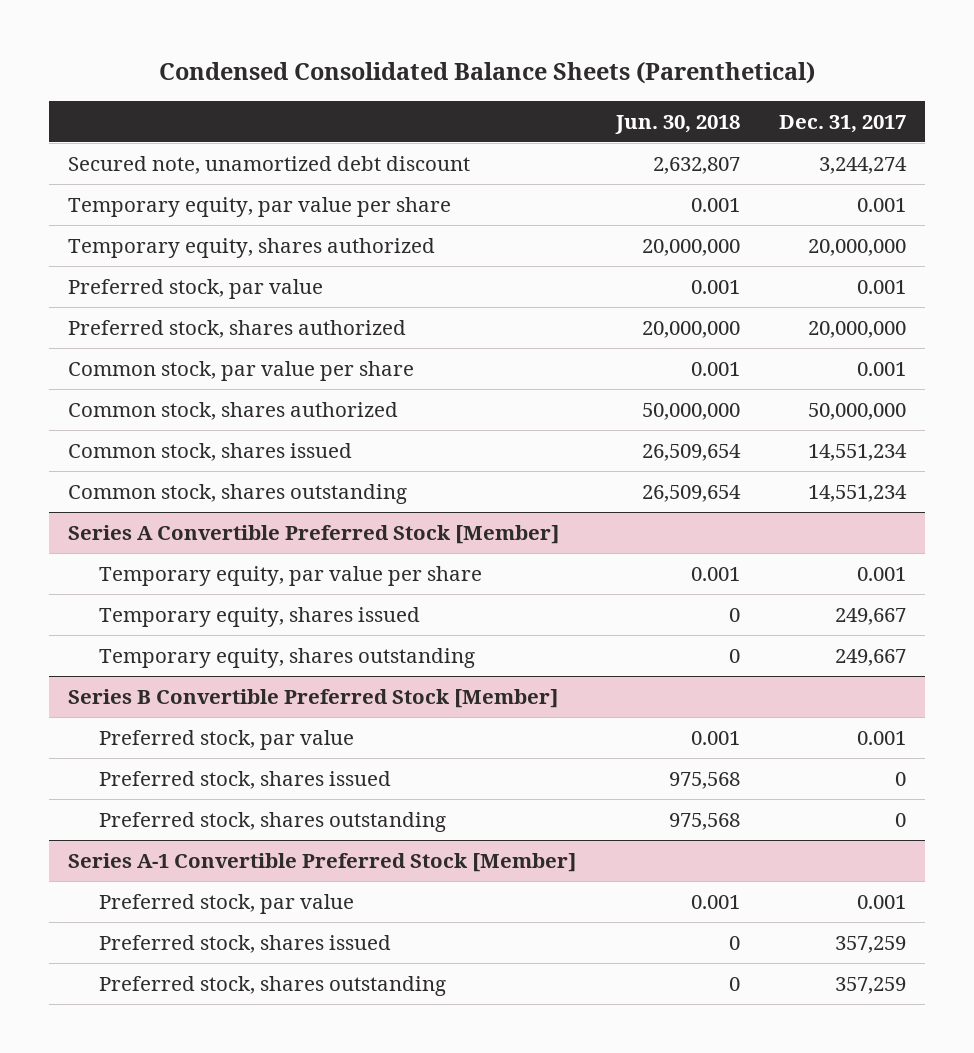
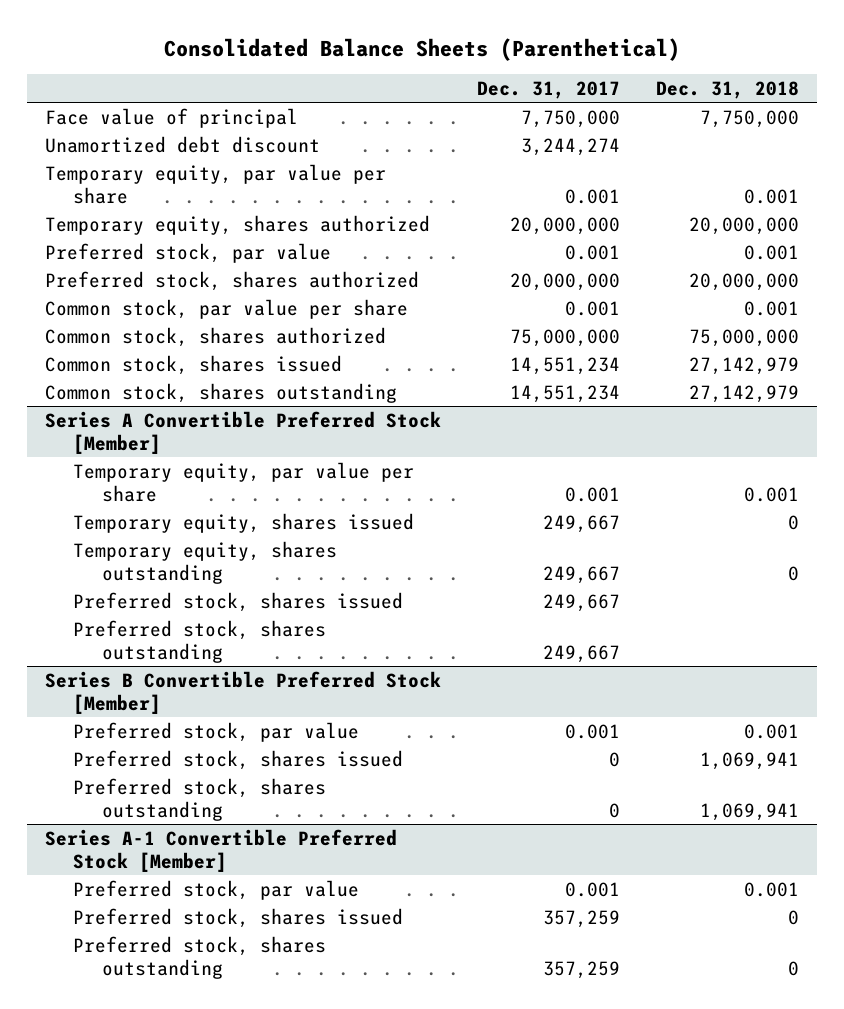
- Condensed Consolidated Balance Sheets (Parenthetical)
+ Consolidated Balance Sheets (Parenthetical)
- | Jun. 30, 2018 | Dec. 31, 2017
+ | Dec. 31, 2017 | Dec. 31, 2018
- Secured note, unamortized debt discount | 2,632,807 | 3,244,274
+ Face value of principal | 7,750,000 | 7,750,000
+ Unamortized debt discount | 3,244,274 |
- Common stock, shares authorized | 50,000,000 | 50,000,000
+ Common stock, shares authorized | 75,000,000 | 75,000,000
@ Series A Convertible Preferred Stock [Member]
+ Preferred stock, shares issued | 249,667 |
+ Preferred stock, shares outstanding | 249,667 |

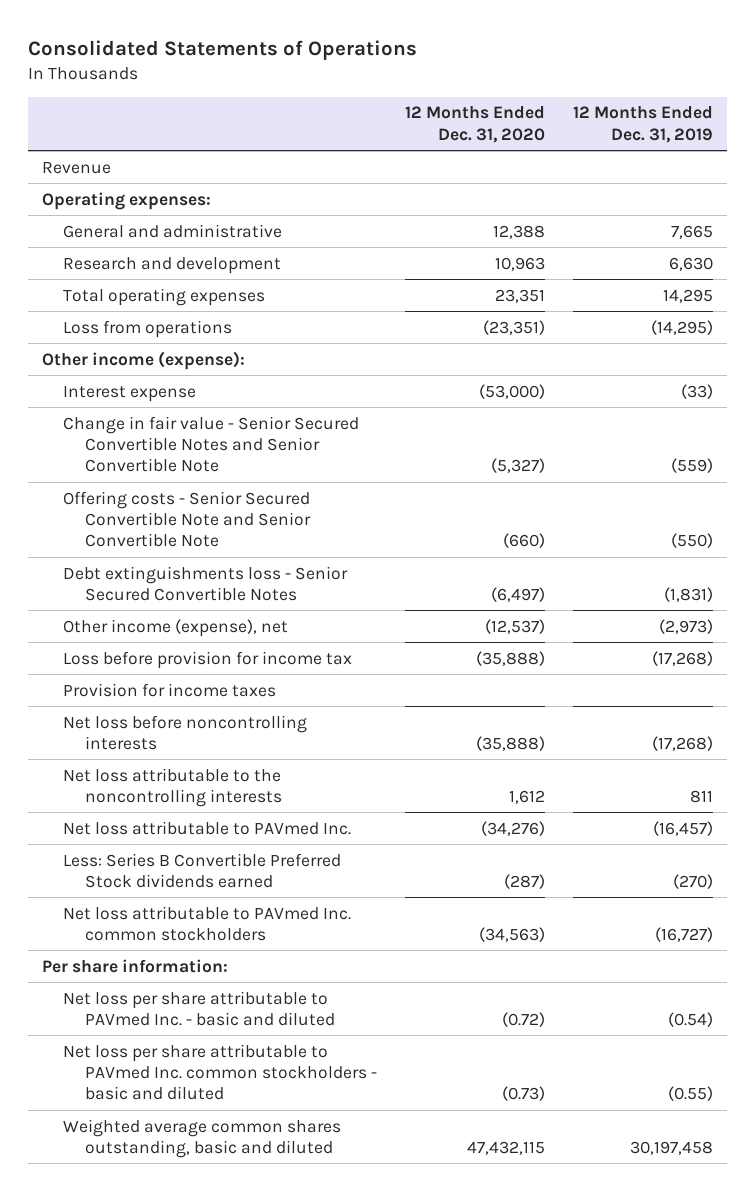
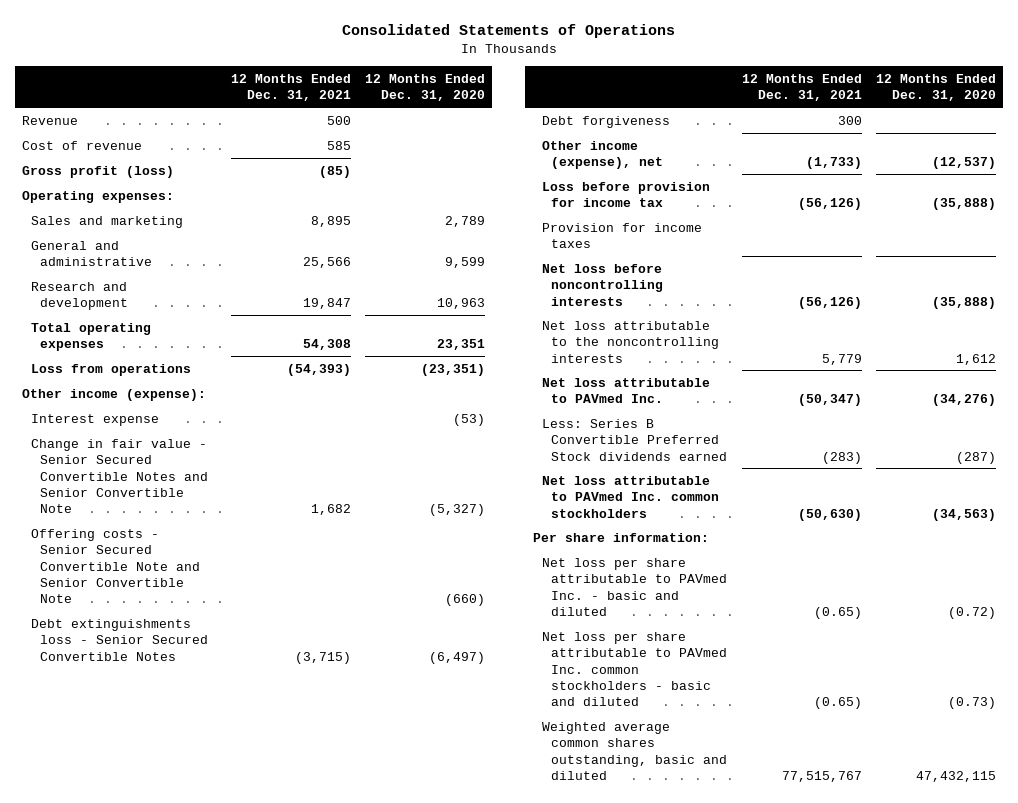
- | 12 Months Ended Dec. 31, 2020 | 12 Months Ended Dec. 31, 2019
+ | 12 Months Ended Dec. 31, 2021 | 12 Months Ended Dec. 31, 2020
+ Cost of revenue | 585 |
+ Gross profit (loss) | (85) |
- General and administrative | 12,388 | 7,665
+ Sales and marketing | 8,895 | 2,789
+ General and administrative | 25,566 | 9,599
- Interest expense | (53,000) | (33)
+ Interest expense | | (53)
+ Debt forgiveness | 300 |

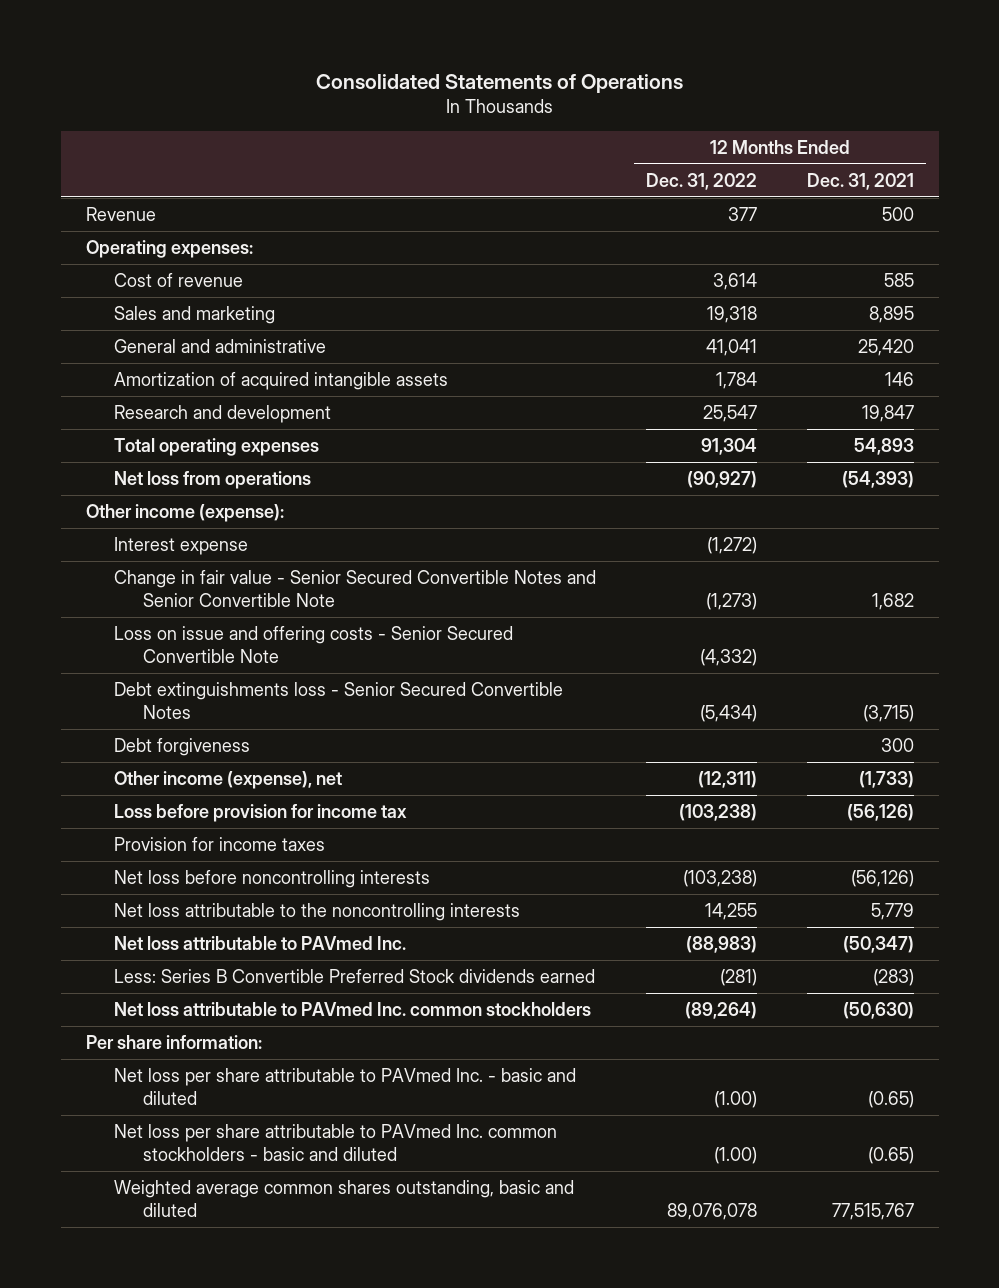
- | 12 Months Ended Dec. 31, 2021 | 12 Months Ended Dec. 31, 2020
+ | 12 Months Ended Dec. 31, 2022 | 12 Months Ended Dec. 31, 2021
- Gross profit (loss) | (85) |
moved down: Cost of revenue | 3,614 | 585
- General and administrative | 25,566 | 9,599
+ General and administrative | 41,041 | 25,420
+ Amortization of acquired intangible assets | 1,784 | 146
- Total operating expenses | 54,308 | 23,351
- Loss from operations | (54,393) | (23,351)
+ Total operating expenses | 91,304 | 54,893
+ Net loss from operations | (90,927) | (54,393)
- Offering costs - Senior Secured Convertible Note and Senior Convertible Note | | (660)
+ Loss on issue and offering costs - Senior Secured Convertible Note | (4,332) |

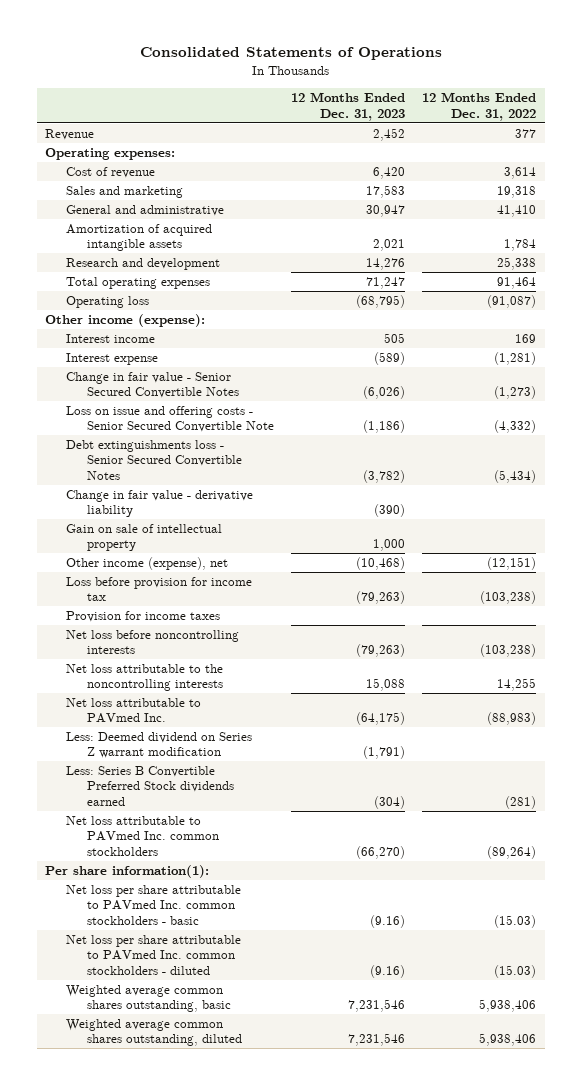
- | 12 Months Ended Dec. 31, 2022 | 12 Months Ended Dec. 31, 2021
+ | 12 Months Ended Dec. 31, 2023 | 12 Months Ended Dec. 31, 2022
- General and administrative | 41,041 | 25,420
+ General and administrative | 30,947 | 41,410
- Research and development | 25,547 | 19,847
- Total operating expenses | 91,304 | 54,893
- Net loss from operations | (90,927) | (54,393)
+ Research and development | 14,276 | 25,338
+ Total operating expenses | 71,247 | 91,464
+ Operating loss | (68,795) | (91,087)
- Interest expense | (1,272) |
- Change in fair value - Senior Secured Convertible Notes and Senior Convertible Note | (1,273) | 1,682
+ Interest income | 505 | 169
+ Interest expense | (589) | (1,281)
+ Change in fair value - Senior Secured Convertible Notes | (6,026) | (1,273)
- Debt forgiveness | | 300
- Other income (expense), net | (12,311) | (1,733)
+ Change in fair value - derivative liability | (390) |
+ Gain on sale of intellectual property | 1,000 |
+ Other income (expense), net | (10,468) | (12,151)
+ Less: Deemed dividend on Series Z warrant modification | (1,791) |
- Per share information:
- Net loss per share attributable to PAVmed Inc. - basic and diluted | (1.00) | (0.65)
- Net loss per share attributable to PAVmed Inc. common stockholders - basic and diluted | (1.00) | (0.65)
- Weighted average common shares outstanding, basic and diluted | 89,076,078 | 77,515,767
+ Per share information(1):
+ Net loss per share attributable to PAVmed Inc. common stockholders - basic | (9.16) | (15.03)
+ Net loss per share attributable to PAVmed Inc. common stockholders - diluted | (9.16) | (15.03)
+ Weighted average common shares outstanding, basic | 7,231,546 | 5,938,406
+ Weighted average common shares outstanding, diluted | 7,231,546 | 5,938,406

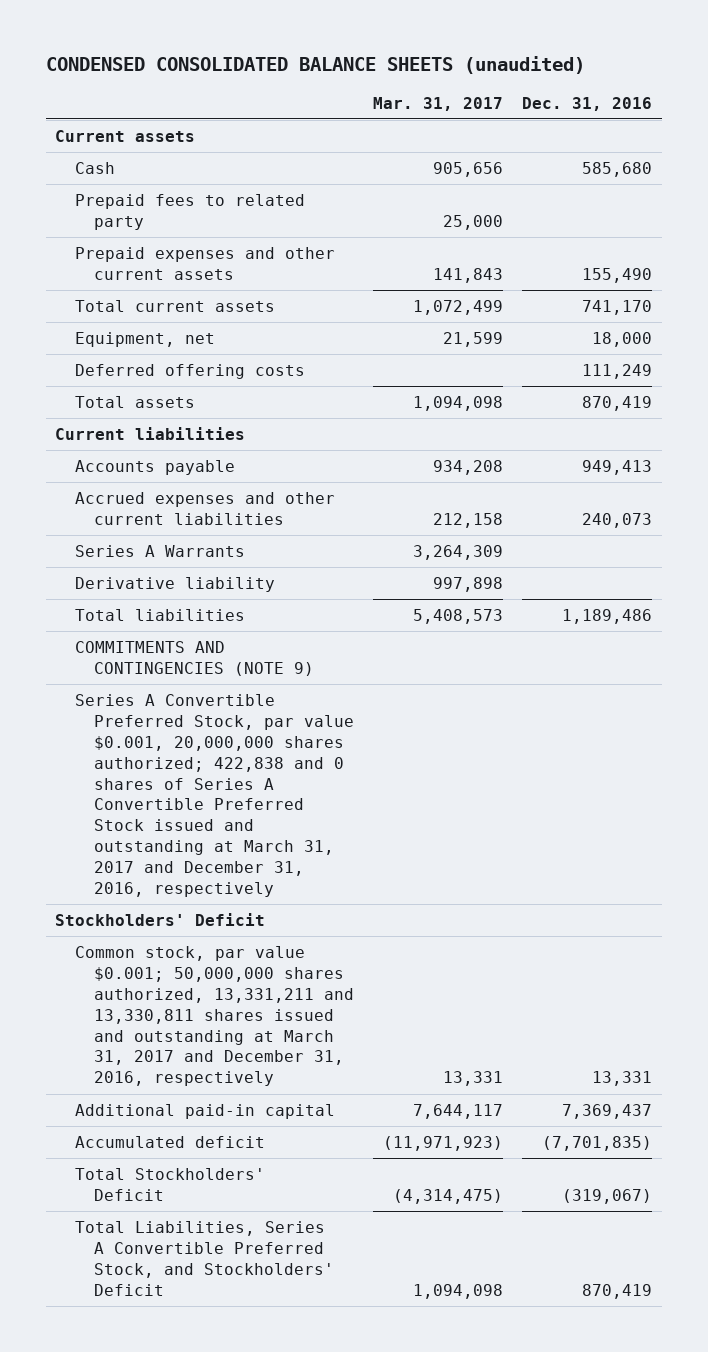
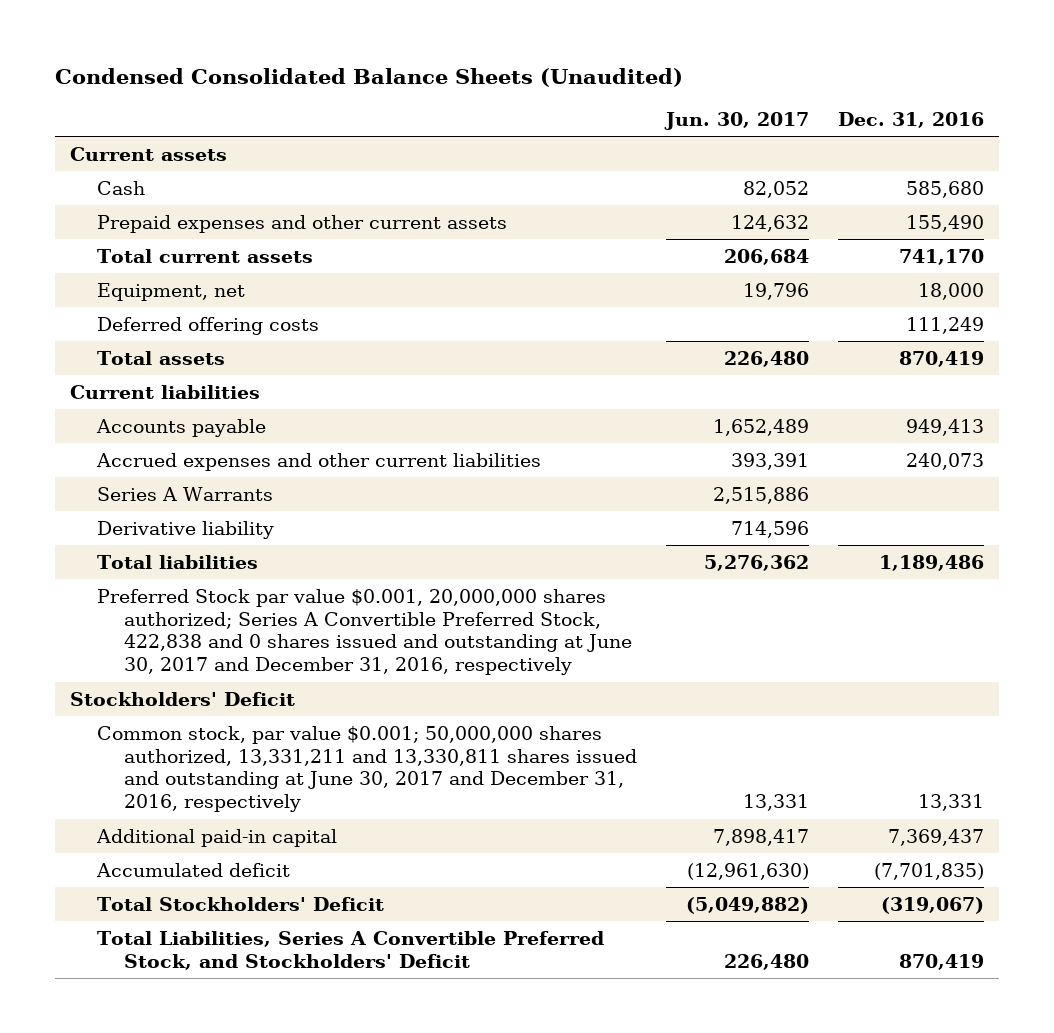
- CONDENSED CONSOLIDATED BALANCE SHEETS (unaudited)
+ Condensed Consolidated Balance Sheets (Unaudited)
- | Mar. 31, 2017 | Dec. 31, 2016
+ | Jun. 30, 2017 | Dec. 31, 2016
- Prepaid fees to related party | 25,000 |
- COMMITMENTS AND CONTINGENCIES (NOTE 9)
- Series A Convertible Preferred Stock, par value $0.001, 20,000,000 shares authorized; 422,838 and 0 shares of Series A Convertible Preferred Stock issued and outstanding at March 31, 2017 and December 31, 2016, respectively
+ Preferred Stock par value $0.001, 20,000,000 shares authorized; Series A Convertible Preferred Stock, 422,838 and 0 shares issued and outstanding at June 30, 2017 and December 31, 2016, respectively
- Common stock, par value $0.001; 50,000,000 shares authorized, 13,331,211 and 13,330,811 shares issued and outstanding at March 31, 2017 and December 31, 2016, respectively | 13,331 | 13,331
+ Common stock, par value $0.001; 50,000,000 shares authorized, 13,331,211 and 13,330,811 shares issued and outstanding at June 30, 2017 and December 31, 2016, respectively | 13,331 | 13,331

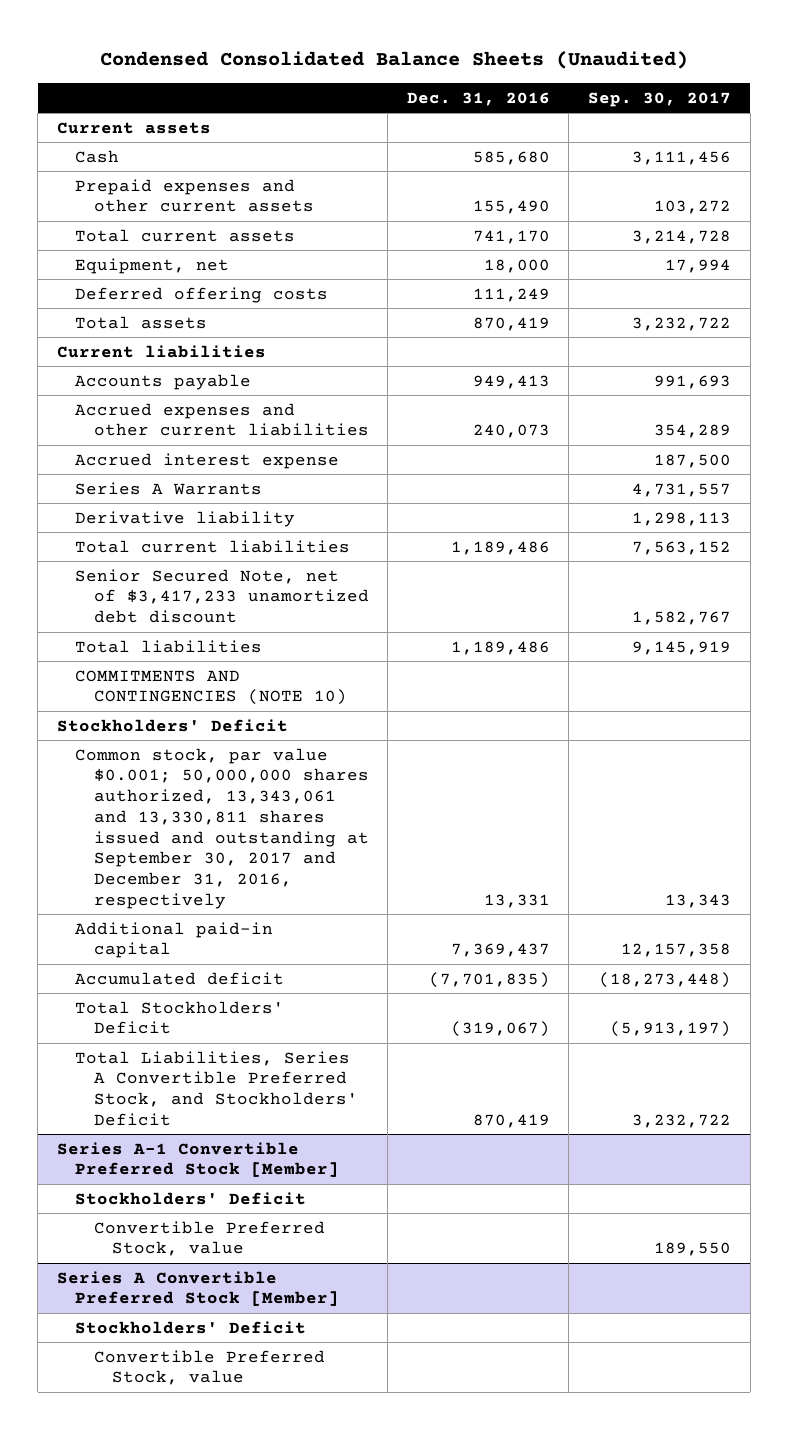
- | Jun. 30, 2017 | Dec. 31, 2016
+ | Dec. 31, 2016 | Sep. 30, 2017
+ Accrued interest expense | | 187,500
+ Total current liabilities | 1,189,486 | 7,563,152
+ Senior Secured Note, net of $3,417,233 unamortized debt discount | | 1,582,767
- Preferred Stock par value $0.001, 20,000,000 shares authorized; Series A Convertible Preferred Stock, 422,838 and 0 shares issued and outstanding at June 30, 2017 and December 31, 2016, respectively
+ COMMITMENTS AND CONTINGENCIES (NOTE 10)
- Common stock, par value $0.001; 50,000,000 shares authorized, 13,331,211 and 13,330,811 shares issued and outstanding at June 30, 2017 and December 31, 2016, respectively | 13,331 | 13,331
+ Common stock, par value $0.001; 50,000,000 shares authorized, 13,343,061 and 13,330,811 shares issued and outstanding at September 30, 2017 and December 31, 2016, respectively | 13,331 | 13,343
+ Series A-1 Convertible Preferred Stock [Member]
+ Stockholders' Deficit
+ Convertible Preferred Stock, value | | 189,550
+ Series A Convertible Preferred Stock [Member]
+ Stockholders' Deficit
+ Convertible Preferred Stock, value

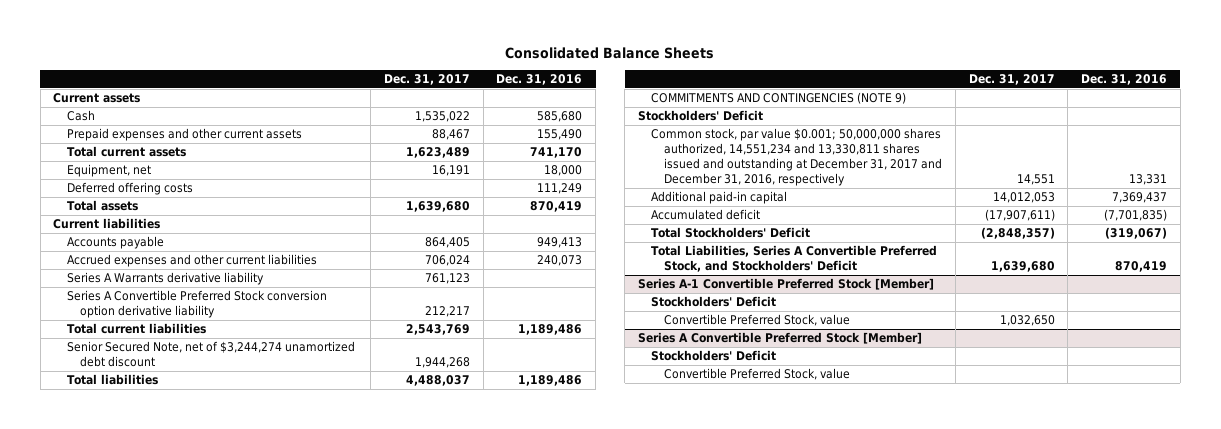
- Condensed Consolidated Balance Sheets (Unaudited)
+ Consolidated Balance Sheets
- | Dec. 31, 2016 | Sep. 30, 2017
+ | Dec. 31, 2017 | Dec. 31, 2016
- Accrued interest expense | | 187,500
- Series A Warrants | | 4,731,557
- Derivative liability | | 1,298,113
+ Series A Warrants derivative liability | 761,123 |
+ Series A Convertible Preferred Stock conversion option derivative liability | 212,217 |
- Senior Secured Note, net of $3,417,233 unamortized debt discount | | 1,582,767
+ Senior Secured Note, net of $3,244,274 unamortized debt discount | 1,944,268 |
- COMMITMENTS AND CONTINGENCIES (NOTE 10)
+ COMMITMENTS AND CONTINGENCIES (NOTE 9)
- Common stock, par value $0.001; 50,000,000 shares authorized, 13,343,061 and 13,330,811 shares issued and outstanding at September 30, 2017 and December 31, 2016, respectively | 13,331 | 13,343
+ Common stock, par value $0.001; 50,000,000 shares authorized, 14,551,234 and 13,330,811 shares issued and outstanding at December 31, 2017 and December 31, 2016, respectively | 14,551 | 13,331

